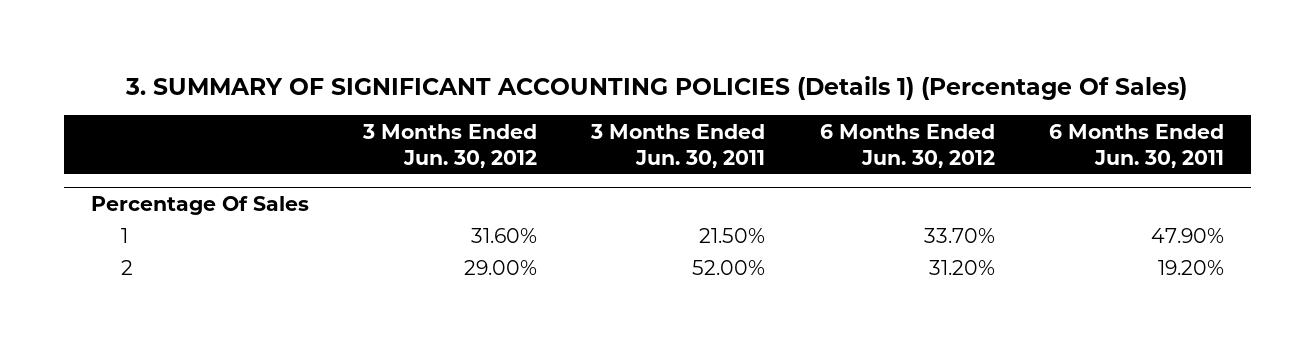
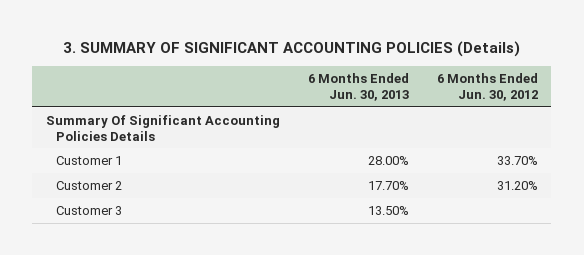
- 3. SUMMARY OF SIGNIFICANT ACCOUNTING POLICIES (Details 1) (Percentage Of Sales)
+ 3. SUMMARY OF SIGNIFICANT ACCOUNTING POLICIES (Details)
- | 3 Months Ended Jun. 30, 2012 | 3 Months Ended Jun. 30, 2011 | 6 Months Ended Jun. 30, 2012 | 6 Months Ended Jun. 30, 2011
+ | 6 Months Ended Jun. 30, 2013 | 6 Months Ended Jun. 30, 2012
- Percentage Of Sales
- 1 | 31.60% | 21.50% | 33.70% | 47.90%
- 2 | 29.00% | 52.00% | 31.20% | 19.20%
+ Summary Of Significant Accounting Policies Details
+ Customer 1 | 28.00% | 33.70%
+ Customer 2 | 17.70% | 31.20%
+ Customer 3 | 13.50% |

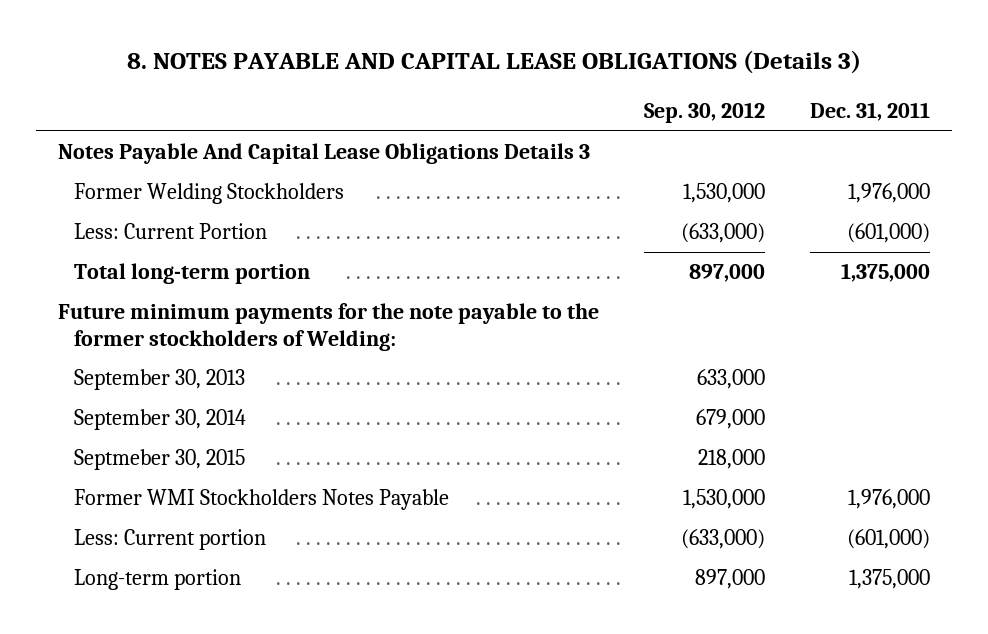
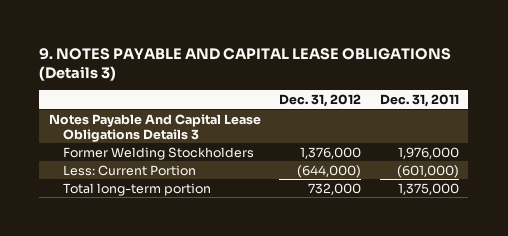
- 8. NOTES PAYABLE AND CAPITAL LEASE OBLIGATIONS (Details 3)
+ 9. NOTES PAYABLE AND CAPITAL LEASE OBLIGATIONS (Details 3)
- | Sep. 30, 2012 | Dec. 31, 2011
+ | Dec. 31, 2012 | Dec. 31, 2011
- Future minimum payments for the note payable to the former stockholders of Welding:
- September 30, 2013 | 633,000 |
- September 30, 2014 | 679,000 |
- Septmeber 30, 2015 | 218,000 |
- Former WMI Stockholders Notes Payable | 1,530,000 | 1,976,000
- Less: Current portion | (633,000) | (601,000)
- Long-term portion | 897,000 | 1,375,000

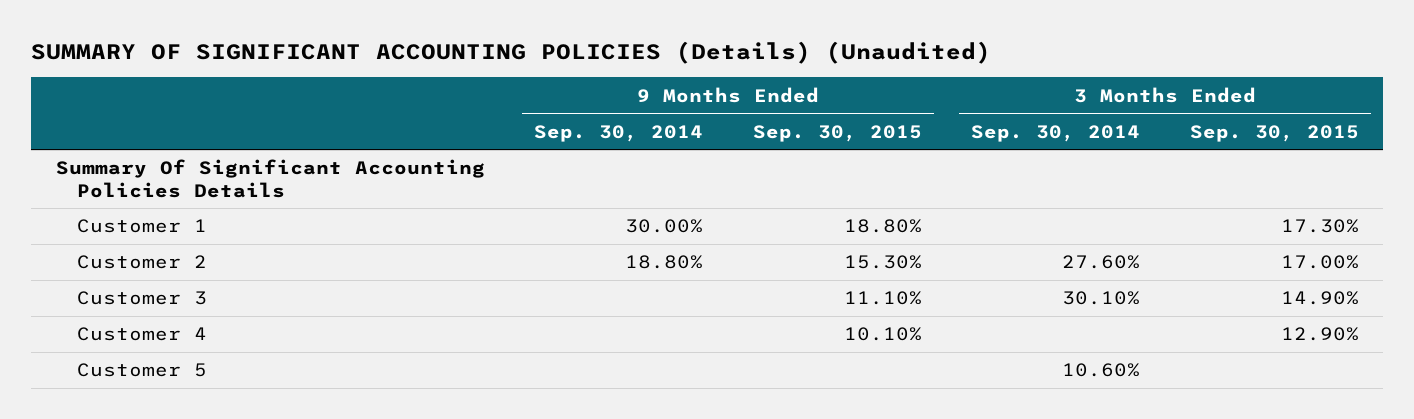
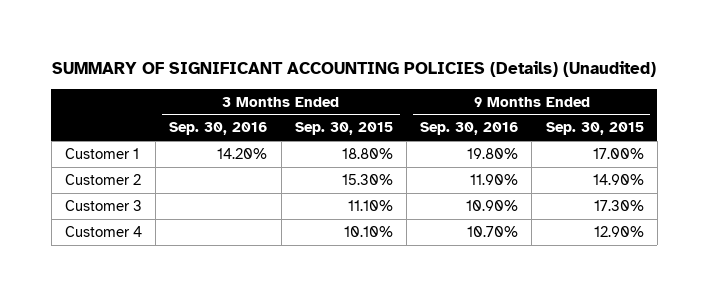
- | 9 Months Ended Sep. 30, 2014 | 9 Months Ended Sep. 30, 2015 | 3 Months Ended Sep. 30, 2014 | 3 Months Ended Sep. 30, 2015
+ | 3 Months Ended Sep. 30, 2016 | 3 Months Ended Sep. 30, 2015 | 9 Months Ended Sep. 30, 2016 | 9 Months Ended Sep. 30, 2015
- Summary Of Significant Accounting Policies Details
- Customer 1 | 30.00% | 18.80% | | 17.30%
- Customer 2 | 18.80% | 15.30% | 27.60% | 17.00%
- Customer 3 | | 11.10% | 30.10% | 14.90%
- Customer 4 | | 10.10% | | 12.90%
- Customer 5 | | | 10.60% |
+ Customer 1 | 14.20% | 18.80% | 19.80% | 17.00%
+ Customer 2 | | 15.30% | 11.90% | 14.90%
+ Customer 3 | | 11.10% | 10.90% | 17.30%
+ Customer 4 | | 10.10% | 10.70% | 12.90%

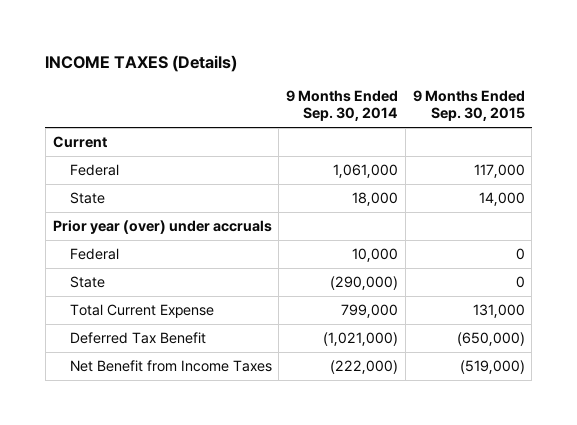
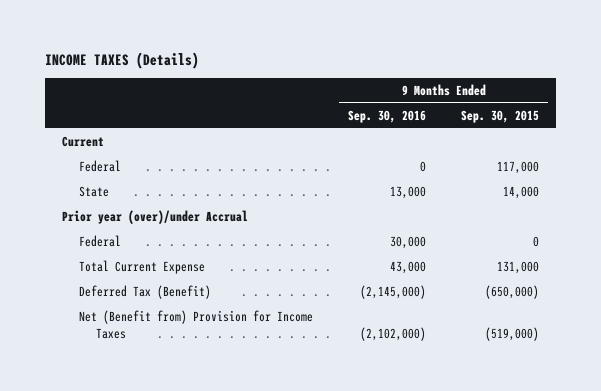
- | 9 Months Ended Sep. 30, 2014 | 9 Months Ended Sep. 30, 2015
+ | 9 Months Ended Sep. 30, 2016 | 9 Months Ended Sep. 30, 2015
- Prior year (over) under accruals
+ Prior year (over)/under Accrual
- State | (290,000) | 0
- Deferred Tax Benefit | (1,021,000) | (650,000)
- Net Benefit from Income Taxes | (222,000) | (519,000)
+ Deferred Tax (Benefit) | (2,145,000) | (650,000)
+ Net (Benefit from) Provision for Income Taxes | (2,102,000) | (519,000)

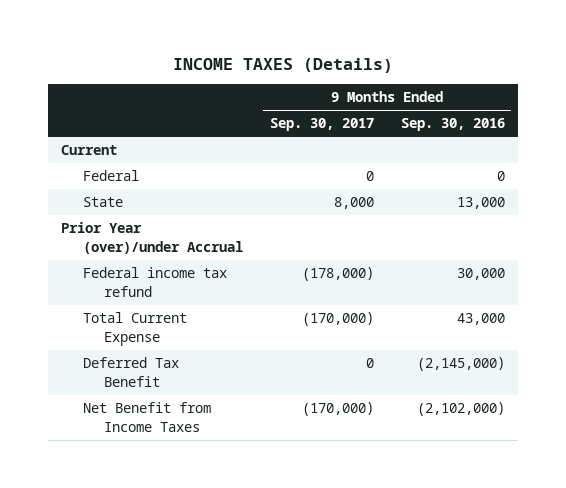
- | 9 Months Ended Sep. 30, 2016 | 9 Months Ended Sep. 30, 2015
+ | 9 Months Ended Sep. 30, 2017 | 9 Months Ended Sep. 30, 2016
- Prior year (over)/under Accrual
- Federal | 30,000 | 0
+ Prior Year (over)/under Accrual
+ Federal income tax refund | (178,000) | 30,000
- Deferred Tax (Benefit) | (2,145,000) | (650,000)
- Net (Benefit from) Provision for Income Taxes | (2,102,000) | (519,000)
+ Deferred Tax Benefit | 0 | (2,145,000)
+ Net Benefit from Income Taxes | (170,000) | (2,102,000)

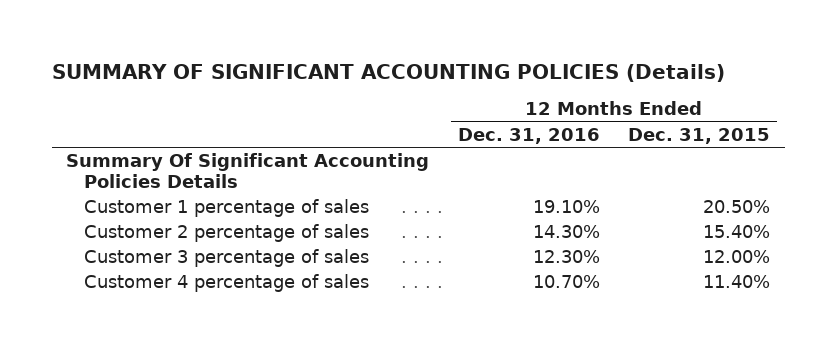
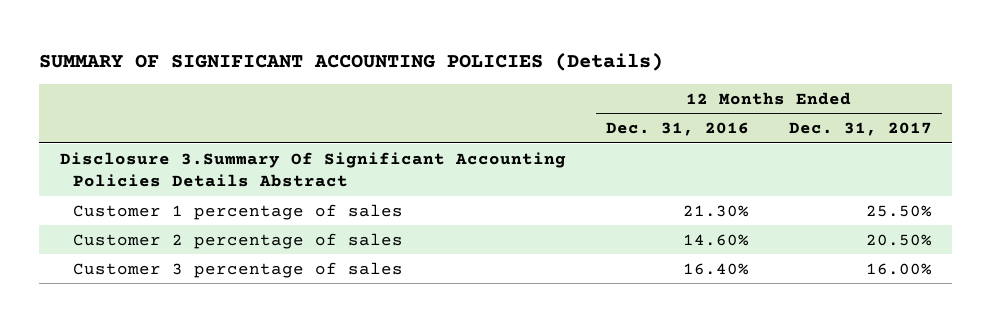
- | 12 Months Ended Dec. 31, 2016 | 12 Months Ended Dec. 31, 2015
+ | 12 Months Ended Dec. 31, 2016 | 12 Months Ended Dec. 31, 2017
- Summary Of Significant Accounting Policies Details
- Customer 1 percentage of sales | 19.10% | 20.50%
- Customer 2 percentage of sales | 14.30% | 15.40%
- Customer 3 percentage of sales | 12.30% | 12.00%
- Customer 4 percentage of sales | 10.70% | 11.40%
+ Disclosure 3.Summary Of Significant Accounting Policies Details Abstract
+ Customer 1 percentage of sales | 21.30% | 25.50%
+ Customer 2 percentage of sales | 14.60% | 20.50%
+ Customer 3 percentage of sales | 16.40% | 16.00%

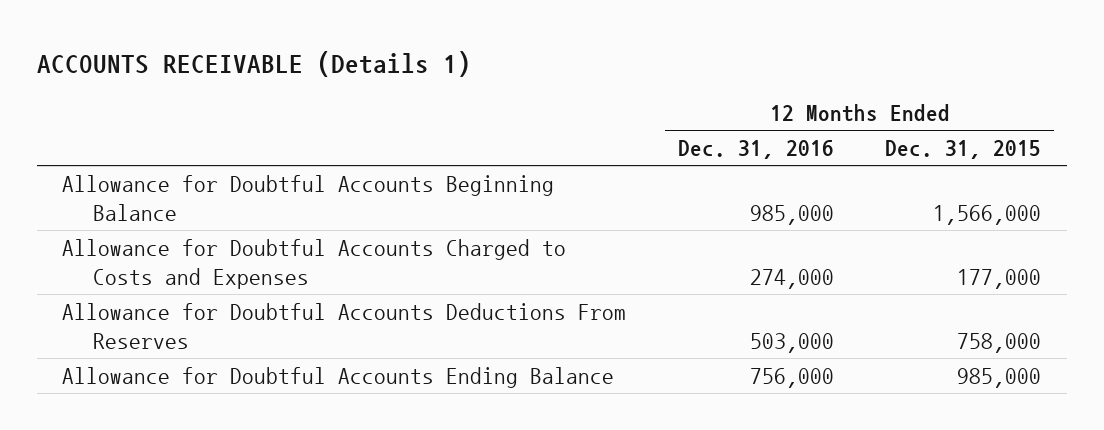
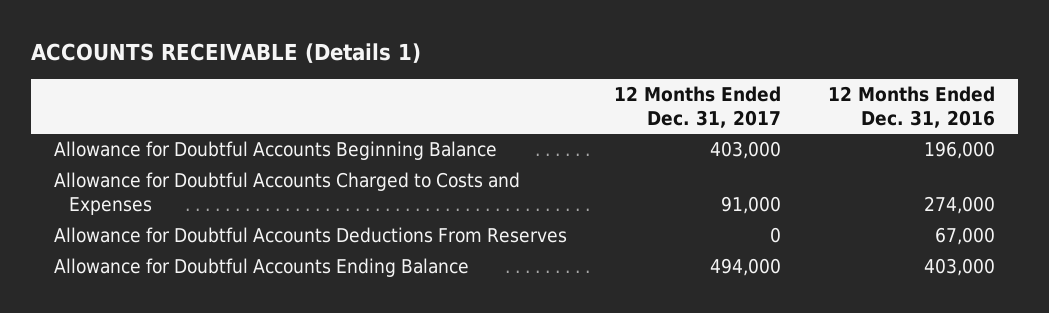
- | 12 Months Ended Dec. 31, 2016 | 12 Months Ended Dec. 31, 2015
+ | 12 Months Ended Dec. 31, 2017 | 12 Months Ended Dec. 31, 2016
- Allowance for Doubtful Accounts Beginning Balance | 985,000 | 1,566,000
+ Allowance for Doubtful Accounts Beginning Balance | 403,000 | 196,000
- Allowance for Doubtful Accounts Deductions From Reserves | 503,000 | 758,000
- Allowance for Doubtful Accounts Ending Balance | 756,000 | 985,000
+ Allowance for Doubtful Accounts Deductions From Reserves | 0 | 67,000
+ Allowance for Doubtful Accounts Ending Balance | 494,000 | 403,000

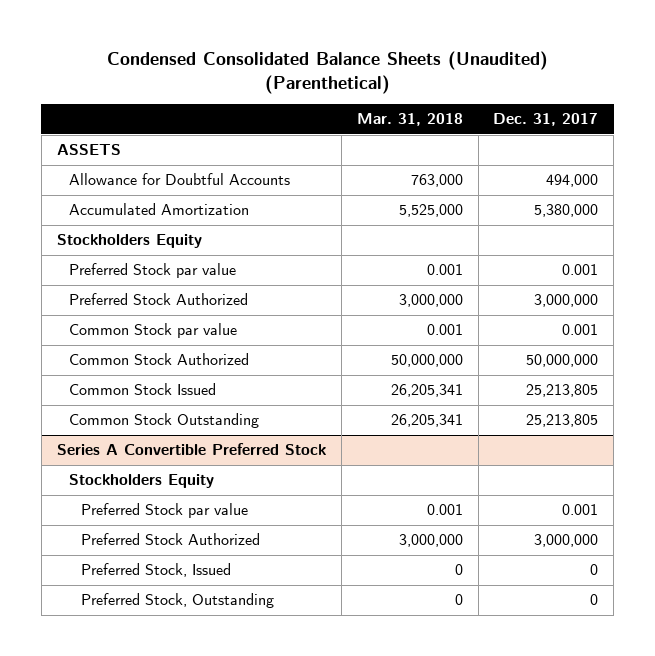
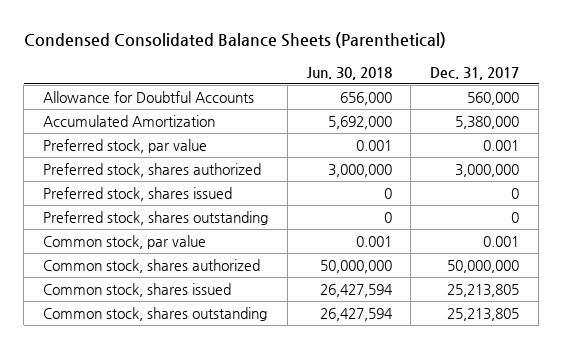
- Condensed Consolidated Balance Sheets (Unaudited) (Parenthetical)
+ Condensed Consolidated Balance Sheets (Parenthetical)
- | Mar. 31, 2018 | Dec. 31, 2017
+ | Jun. 30, 2018 | Dec. 31, 2017
- ASSETS
- Allowance for Doubtful Accounts | 763,000 | 494,000
+ Allowance for Doubtful Accounts | 656,000 | 560,000
- Stockholders Equity
- Preferred Stock par value | 0.001 | 0.001
- Preferred Stock Authorized | 3,000,000 | 3,000,000
- Common Stock par value | 0.001 | 0.001
- Common Stock Authorized | 50,000,000 | 50,000,000
- Common Stock Issued | 26,205,341 | 25,213,805
- Common Stock Outstanding | 26,205,341 | 25,213,805
- Series A Convertible Preferred Stock
- Stockholders Equity
- Preferred Stock par value | 0.001 | 0.001
- Preferred Stock Authorized | 3,000,000 | 3,000,000
- Preferred Stock, Issued | 0 | 0
- Preferred Stock, Outstanding | 0 | 0
+ Preferred stock, par value | 0.001 | 0.001
+ Preferred stock, shares authorized | 3,000,000 | 3,000,000
+ Preferred stock, shares issued | 0 | 0
+ Preferred stock, shares outstanding | 0 | 0
+ Common stock, par value | 0.001 | 0.001
+ Common stock, shares authorized | 50,000,000 | 50,000,000
+ Common stock, shares issued | 26,427,594 | 25,213,805
+ Common stock, shares outstanding | 26,427,594 | 25,213,805

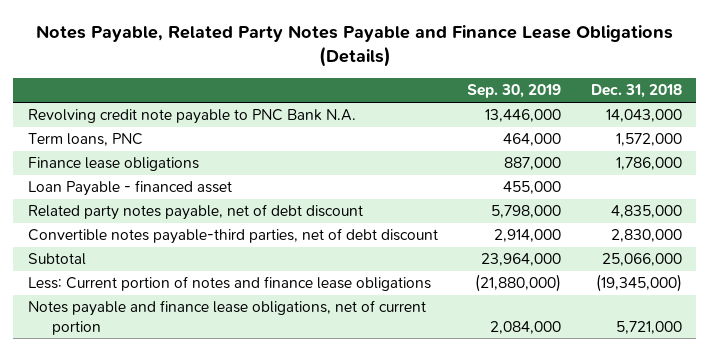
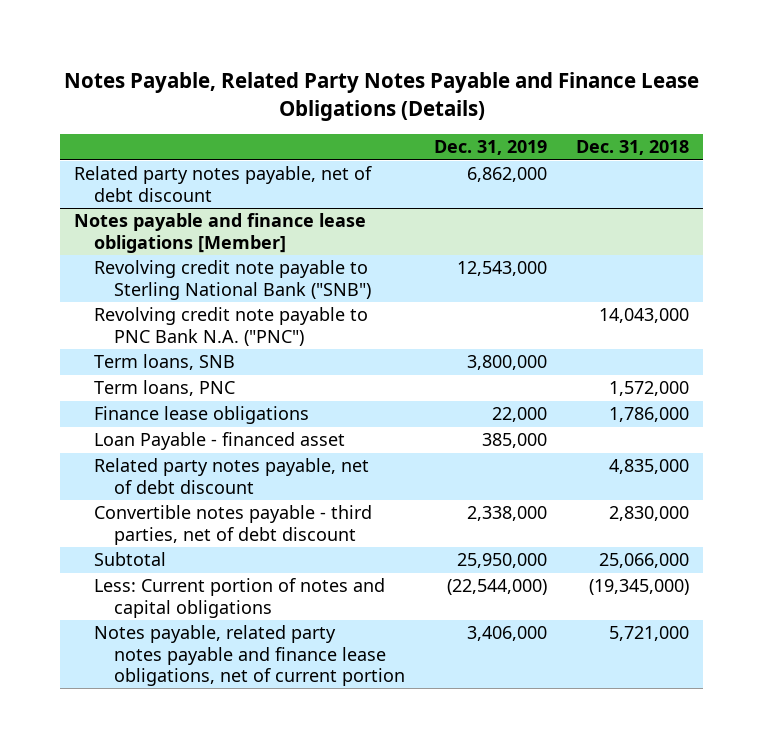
- | Sep. 30, 2019 | Dec. 31, 2018
+ | Dec. 31, 2019 | Dec. 31, 2018
- Revolving credit note payable to PNC Bank N.A. | 13,446,000 | 14,043,000
+ Related party notes payable, net of debt discount | 6,862,000 |
+ Notes payable and finance lease obligations [Member]
+ Revolving credit note payable to Sterling National Bank ("SNB") | 12,543,000 |
+ Revolving credit note payable to PNC Bank N.A. ("PNC") | | 14,043,000
+ Term loans, SNB | 3,800,000 |
- Convertible notes payable-third parties, net of debt discount | 2,914,000 | 2,830,000
+ Convertible notes payable - third parties, net of debt discount | 2,338,000 | 2,830,000
- Less: Current portion of notes and finance lease obligations | (21,880,000) | (19,345,000)
- Notes payable and finance lease obligations, net of current portion | 2,084,000 | 5,721,000
+ Less: Current portion of notes and capital obligations | (22,544,000) | (19,345,000)
+ Notes payable, related party notes payable and finance lease obligations, net of current portion | 3,406,000 | 5,721,000

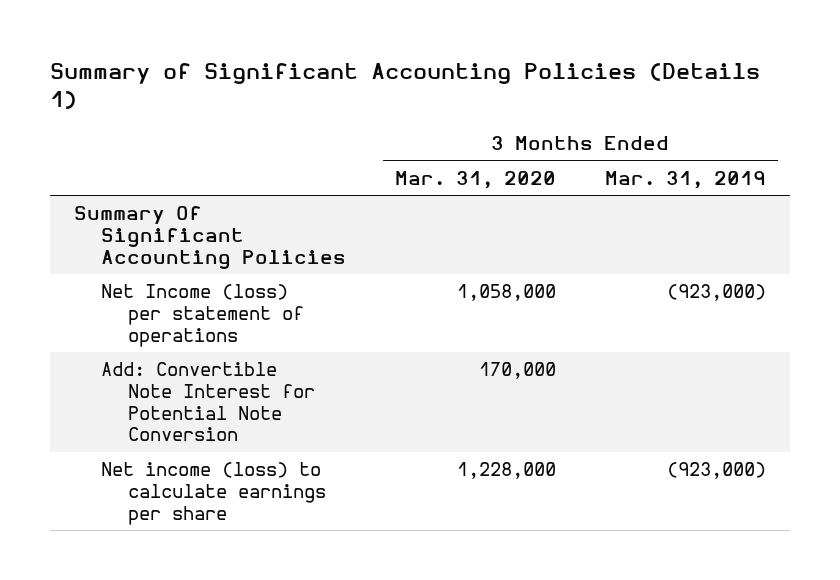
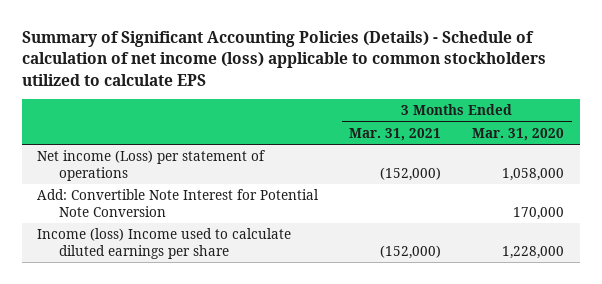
- Summary of Significant Accounting Policies (Details 1)
+ Summary of Significant Accounting Policies (Details) - Schedule of calculation of net income (loss) applicable to common stockholders utilized to calculate EPS
- | 3 Months Ended Mar. 31, 2020 | 3 Months Ended Mar. 31, 2019
+ | 3 Months Ended Mar. 31, 2021 | 3 Months Ended Mar. 31, 2020
- Summary Of Significant Accounting Policies
- Net Income (loss) per statement of operations | 1,058,000 | (923,000)
+ Net income (Loss) per statement of operations | (152,000) | 1,058,000
- Net income (loss) to calculate earnings per share | 1,228,000 | (923,000)
+ Income (loss) Income used to calculate diluted earnings per share | (152,000) | 1,228,000

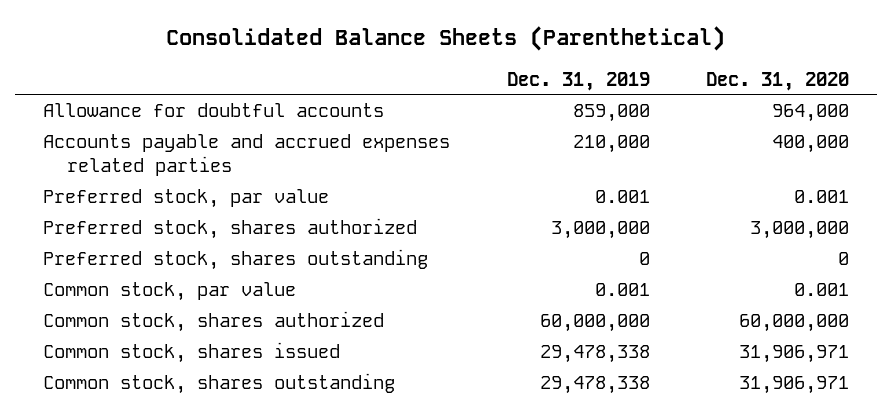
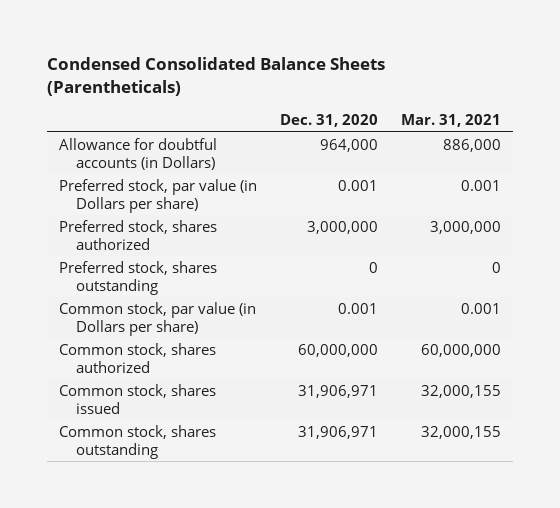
- Consolidated Balance Sheets (Parenthetical)
+ Condensed Consolidated Balance Sheets (Parentheticals)
- | Dec. 31, 2019 | Dec. 31, 2020
+ | Dec. 31, 2020 | Mar. 31, 2021
- Allowance for doubtful accounts | 859,000 | 964,000
- Accounts payable and accrued expenses related parties | 210,000 | 400,000
- Preferred stock, par value | 0.001 | 0.001
+ Allowance for doubtful accounts (in Dollars) | 964,000 | 886,000
+ Preferred stock, par value (in Dollars per share) | 0.001 | 0.001
- Common stock, par value | 0.001 | 0.001
+ Common stock, par value (in Dollars per share) | 0.001 | 0.001

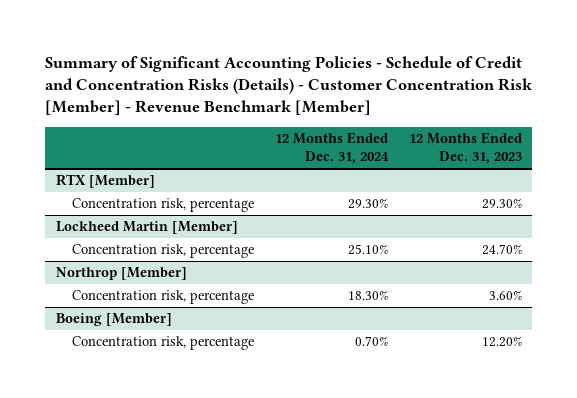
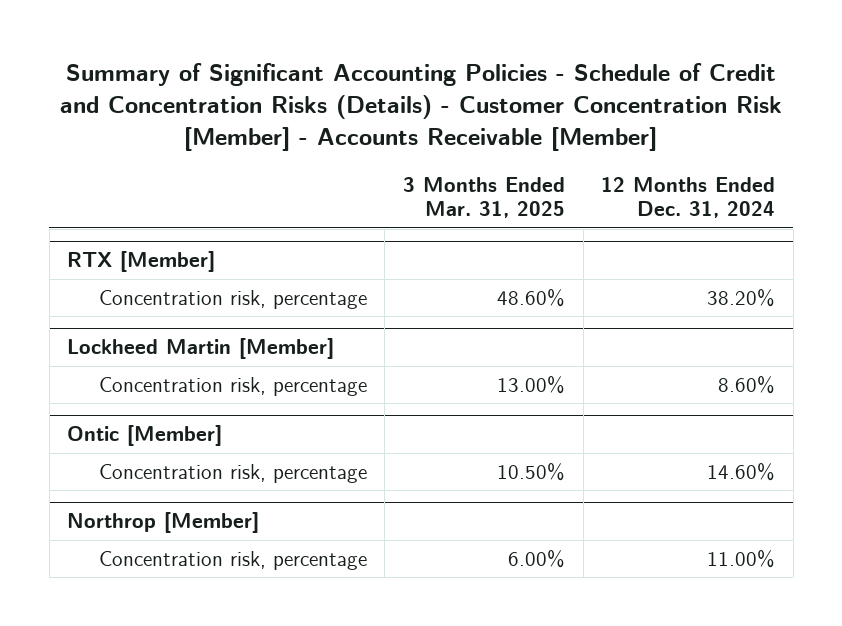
- Summary of Significant Accounting Policies - Schedule of Credit and Concentration Risks (Details) - Customer Concentration Risk [Member] - Revenue Benchmark [Member]
+ Summary of Significant Accounting Policies - Schedule of Credit and Concentration Risks (Details) - Customer Concentration Risk [Member] - Accounts Receivable [Member]
- | 12 Months Ended Dec. 31, 2024 | 12 Months Ended Dec. 31, 2023
+ | 3 Months Ended Mar. 31, 2025 | 12 Months Ended Dec. 31, 2024
@ RTX [Member]
- Concentration risk, percentage | 29.30% | 29.30%
+ Concentration risk, percentage | 48.60% | 38.20%
@ Lockheed Martin [Member]
- Concentration risk, percentage | 25.10% | 24.70%
+ Concentration risk, percentage | 13.00% | 8.60%
+ Ontic [Member]
+ Concentration risk, percentage | 10.50% | 14.60%
@ Northrop [Member]
- Concentration risk, percentage | 18.30% | 3.60%
- Boeing [Member]
- Concentration risk, percentage | 0.70% | 12.20%
@ Northrop [Member]
+ Concentration risk, percentage | 6.00% | 11.00%

